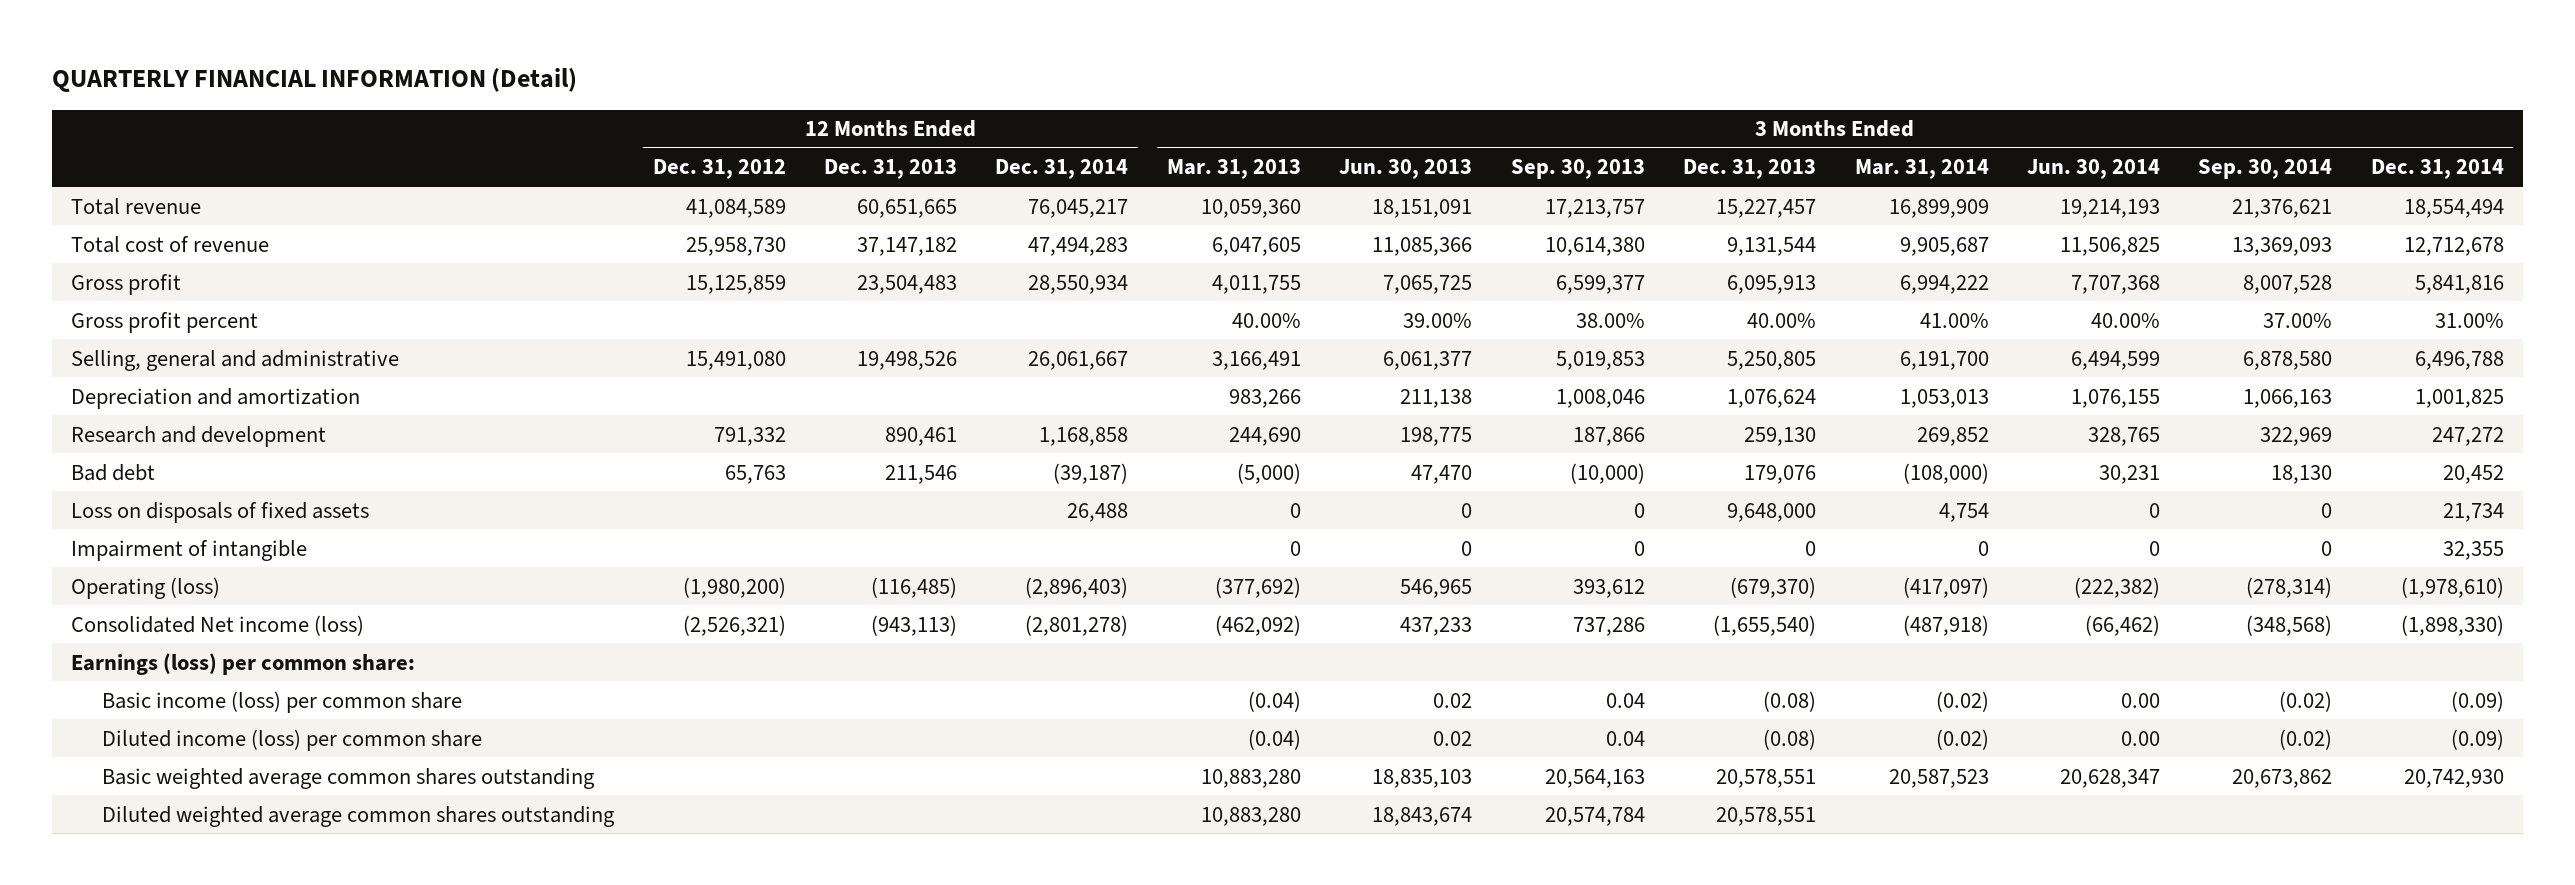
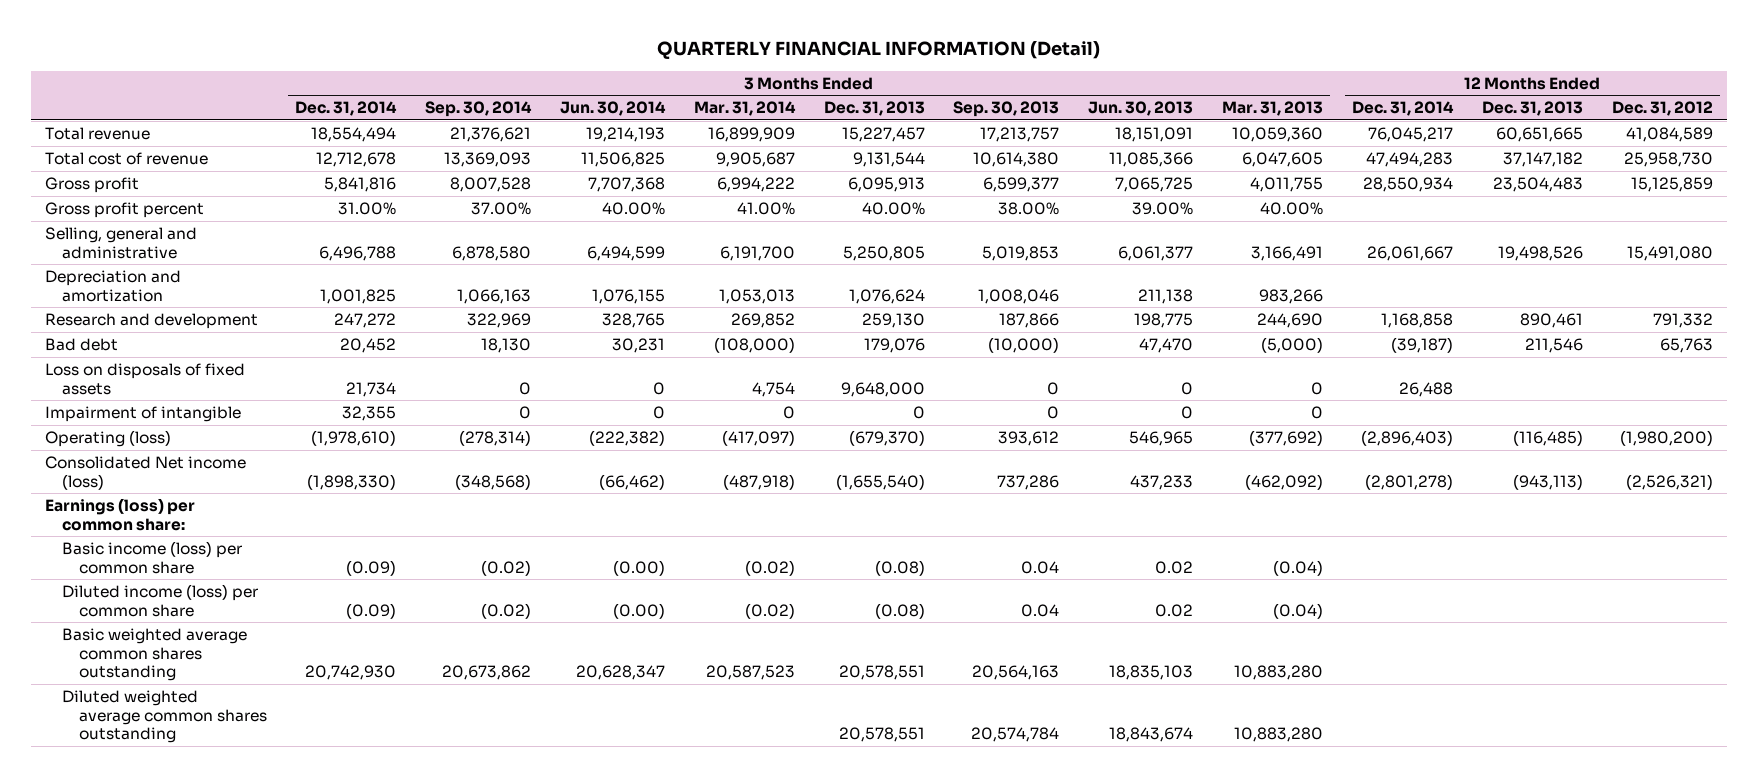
- | 12 Months Ended Dec. 31, 2012 | 12 Months Ended Dec. 31, 2013 | 12 Months Ended Dec. 31, 2014 | 3 Months Ended Mar. 31, 2013 | 3 Months Ended Jun. 30, 2013 | 3 Months Ended Sep. 30, 2013 | 3 Months Ended Dec. 31, 2013 | 3 Months Ended Mar. 31, 2014 | 3 Months Ended Jun. 30, 2014 | 3 Months Ended Sep. 30, 2014 | 3 Months Ended Dec. 31, 2014
+ | 3 Months Ended Dec. 31, 2014 | 3 Months Ended Sep. 30, 2014 | 3 Months Ended Jun. 30, 2014 | 3 Months Ended Mar. 31, 2014 | 3 Months Ended Dec. 31, 2013 | 3 Months Ended Sep. 30, 2013 | 3 Months Ended Jun. 30, 2013 | 3 Months Ended Mar. 31, 2013 | 12 Months Ended Dec. 31, 2014 | 12 Months Ended Dec. 31, 2013 | 12 Months Ended Dec. 31, 2012
- Basic income (loss) per common share | | | | (0.04) | 0.02 | 0.04 | (0.08) | (0.02) | 0.00 | (0.02) | (0.09)
- Diluted income (loss) per common share | | | | (0.04) | 0.02 | 0.04 | (0.08) | (0.02) | 0.00 | (0.02) | (0.09)
+ Basic income (loss) per common share | (0.09) | (0.02) | (0.00) | (0.02) | (0.08) | 0.04 | 0.02 | (0.04) | | |
+ Diluted income (loss) per common share | (0.09) | (0.02) | (0.00) | (0.02) | (0.08) | 0.04 | 0.02 | (0.04) | | |

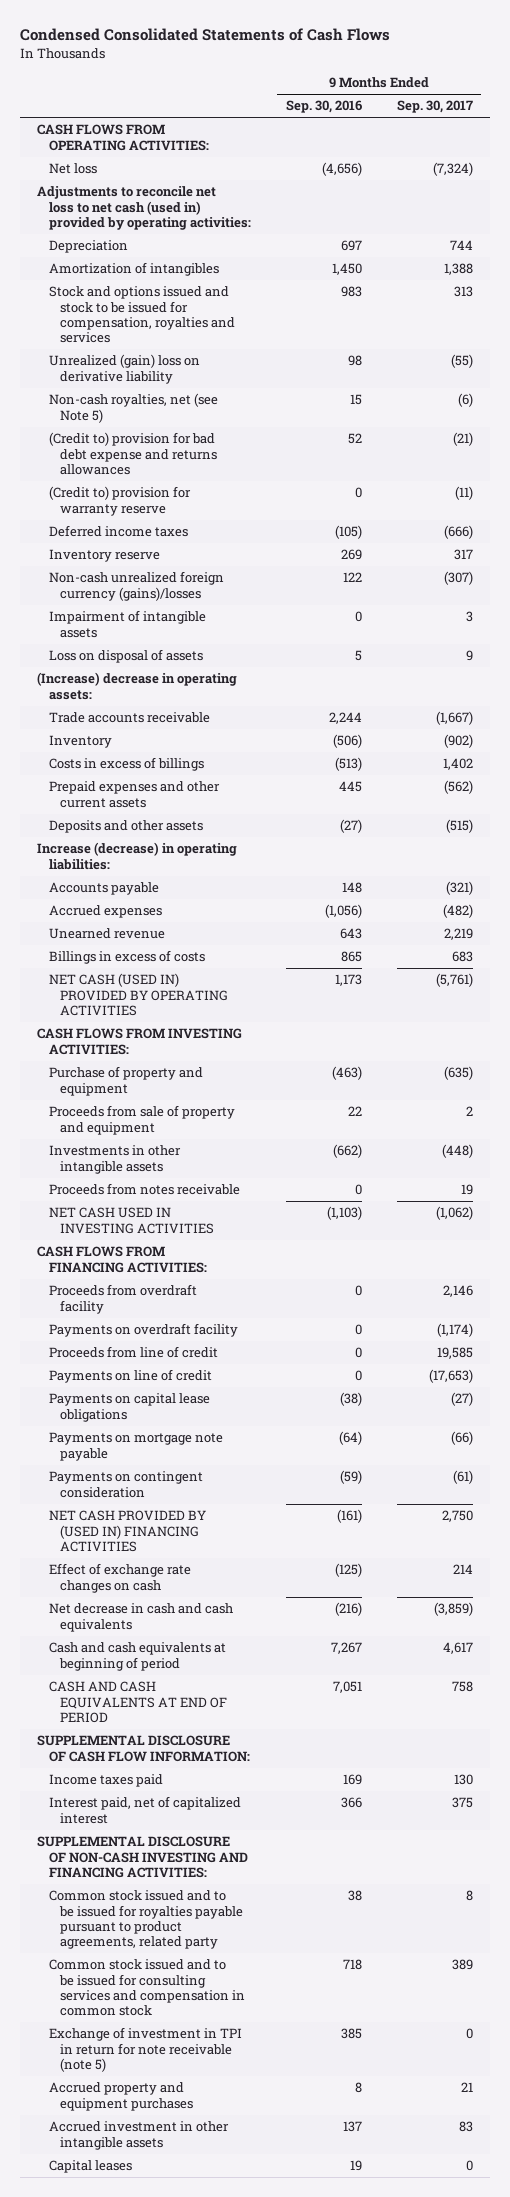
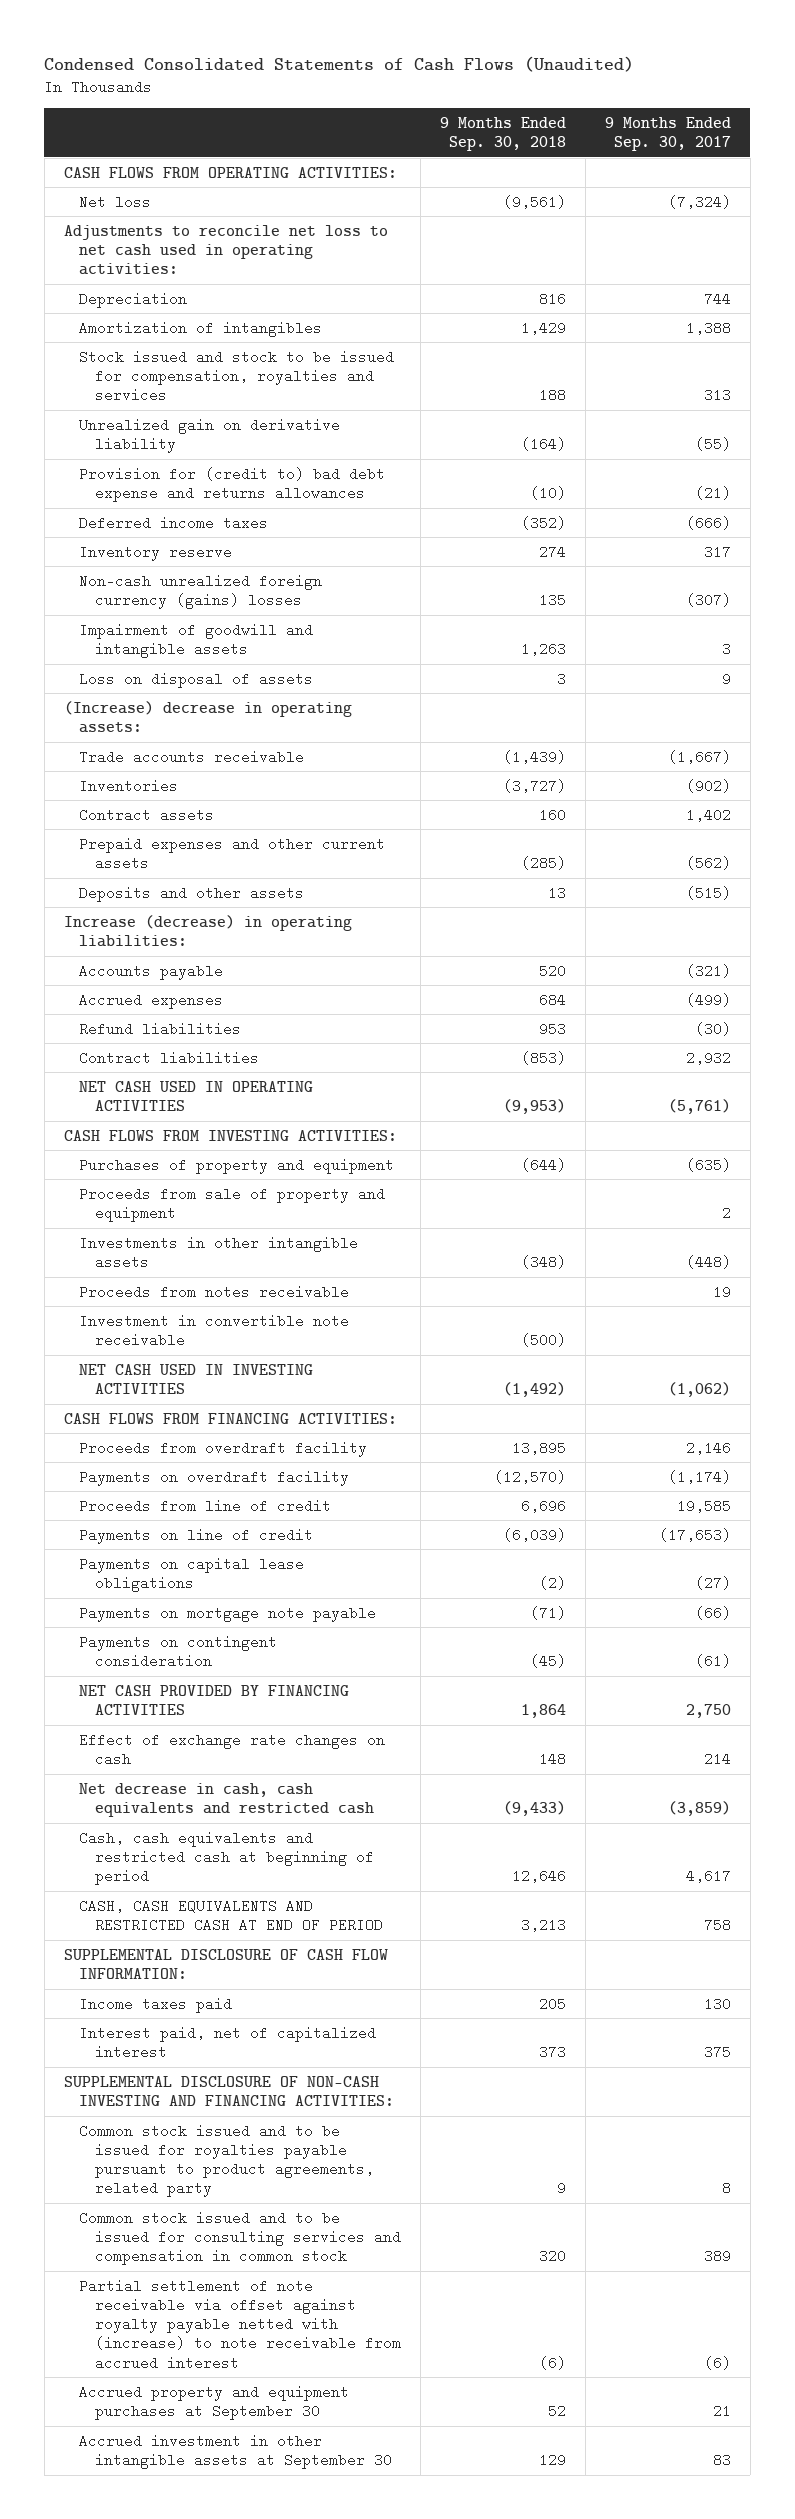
- Condensed Consolidated Statements of Cash Flows
+ Condensed Consolidated Statements of Cash Flows (Unaudited)
- | 9 Months Ended Sep. 30, 2016 | 9 Months Ended Sep. 30, 2017
+ | 9 Months Ended Sep. 30, 2018 | 9 Months Ended Sep. 30, 2017
- Adjustments to reconcile net loss to net cash (used in) provided by operating activities:
+ Adjustments to reconcile net loss to net cash used in operating activities:
- Stock and options issued and stock to be issued for compensation, royalties and services | 983 | 313
- Unrealized (gain) loss on derivative liability | 98 | (55)
- Non-cash royalties, net (see Note 5) | 15 | (6)
- (Credit to) provision for bad debt expense and returns allowances | 52 | (21)
- (Credit to) provision for warranty reserve | 0 | (11)
+ Stock issued and stock to be issued for compensation, royalties and services | 188 | 313
+ Unrealized gain on derivative liability | (164) | (55)
+ Provision for (credit to) bad debt expense and returns allowances | (10) | (21)
- Non-cash unrealized foreign currency (gains)/losses | 122 | (307)
- Impairment of intangible assets | 0 | 3
+ Non-cash unrealized foreign currency (gains) losses | 135 | (307)
+ Impairment of goodwill and intangible assets | 1,263 | 3
- Inventory | (506) | (902)
- Costs in excess of billings | (513) | 1,402
+ Inventories | (3,727) | (902)
+ Contract assets | 160 | 1,402
- Accrued expenses | (1,056) | (482)
- Unearned revenue | 643 | 2,219
- Billings in excess of costs | 865 | 683
- NET CASH (USED IN) PROVIDED BY OPERATING ACTIVITIES | 1,173 | (5,761)
+ Accrued expenses | 684 | (499)
+ Refund liabilities | 953 | (30)
+ Contract liabilities | (853) | 2,932
+ NET CASH USED IN OPERATING ACTIVITIES | (9,953) | (5,761)
- Purchase of property and equipment | (463) | (635)
+ Purchases of property and equipment | (644) | (635)
+ Investment in convertible note receivable | (500) |
- NET CASH PROVIDED BY (USED IN) FINANCING ACTIVITIES | (161) | 2,750
+ NET CASH PROVIDED BY FINANCING ACTIVITIES | 1,864 | 2,750
- Net decrease in cash and cash equivalents | (216) | (3,859)
- Cash and cash equivalents at beginning of period | 7,267 | 4,617
- CASH AND CASH EQUIVALENTS AT END OF PERIOD | 7,051 | 758
+ Net decrease in cash, cash equivalents and restricted cash | (9,433) | (3,859)
+ Cash, cash equivalents and restricted cash at beginning of period | 12,646 | 4,617
+ CASH, CASH EQUIVALENTS AND RESTRICTED CASH AT END OF PERIOD | 3,213 | 758
- Exchange of investment in TPI in return for note receivable (note 5) | 385 | 0
- Accrued property and equipment purchases | 8 | 21
- Accrued investment in other intangible assets | 137 | 83
- Capital leases | 19 | 0
+ Partial settlement of note receivable via offset against royalty payable netted with (increase) to note receivable from accrued interest | (6) | (6)
+ Accrued property and equipment purchases at September 30 | 52 | 21
+ Accrued investment in other intangible assets at September 30 | 129 | 83

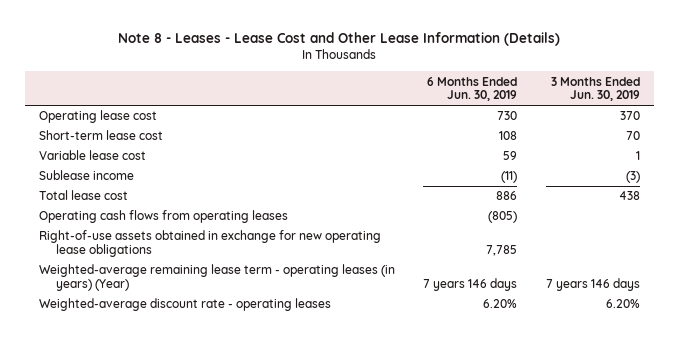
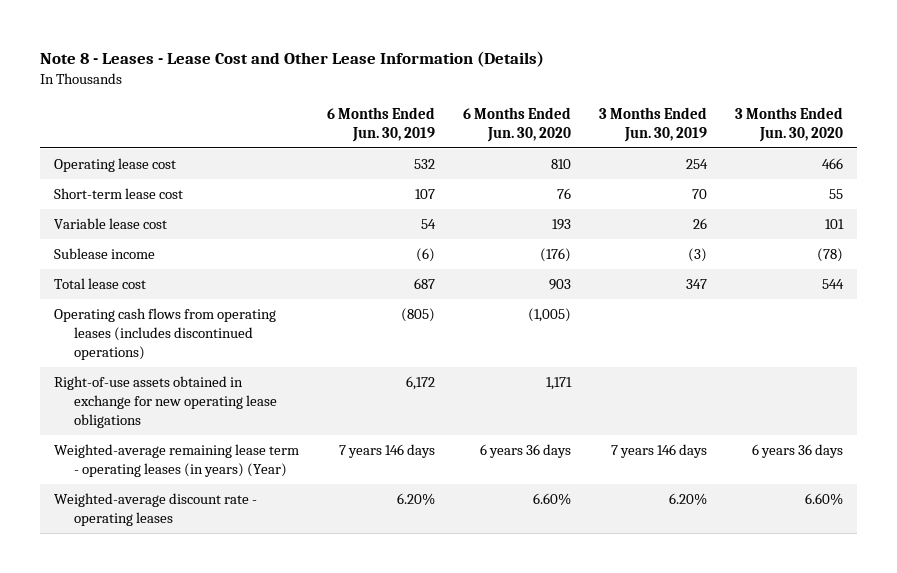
- | 6 Months Ended Jun. 30, 2019 | 3 Months Ended Jun. 30, 2019
+ | 6 Months Ended Jun. 30, 2019 | 6 Months Ended Jun. 30, 2020 | 3 Months Ended Jun. 30, 2019 | 3 Months Ended Jun. 30, 2020
- Operating lease cost | 730 | 370
- Short-term lease cost | 108 | 70
- Variable lease cost | 59 | 1
- Sublease income | (11) | (3)
- Total lease cost | 886 | 438
- Operating cash flows from operating leases | (805) |
- Right-of-use assets obtained in exchange for new operating lease obligations | 7,785 |
+ Operating lease cost | 532 | 810 | 254 | 466
+ Short-term lease cost | 107 | 76 | 70 | 55
+ Variable lease cost | 54 | 193 | 26 | 101
+ Sublease income | (6) | (176) | (3) | (78)
+ Total lease cost | 687 | 903 | 347 | 544
+ Operating cash flows from operating leases (includes discontinued operations) | (805) | (1,005) | |
+ Right-of-use assets obtained in exchange for new operating lease obligations | 6,172 | 1,171 | |

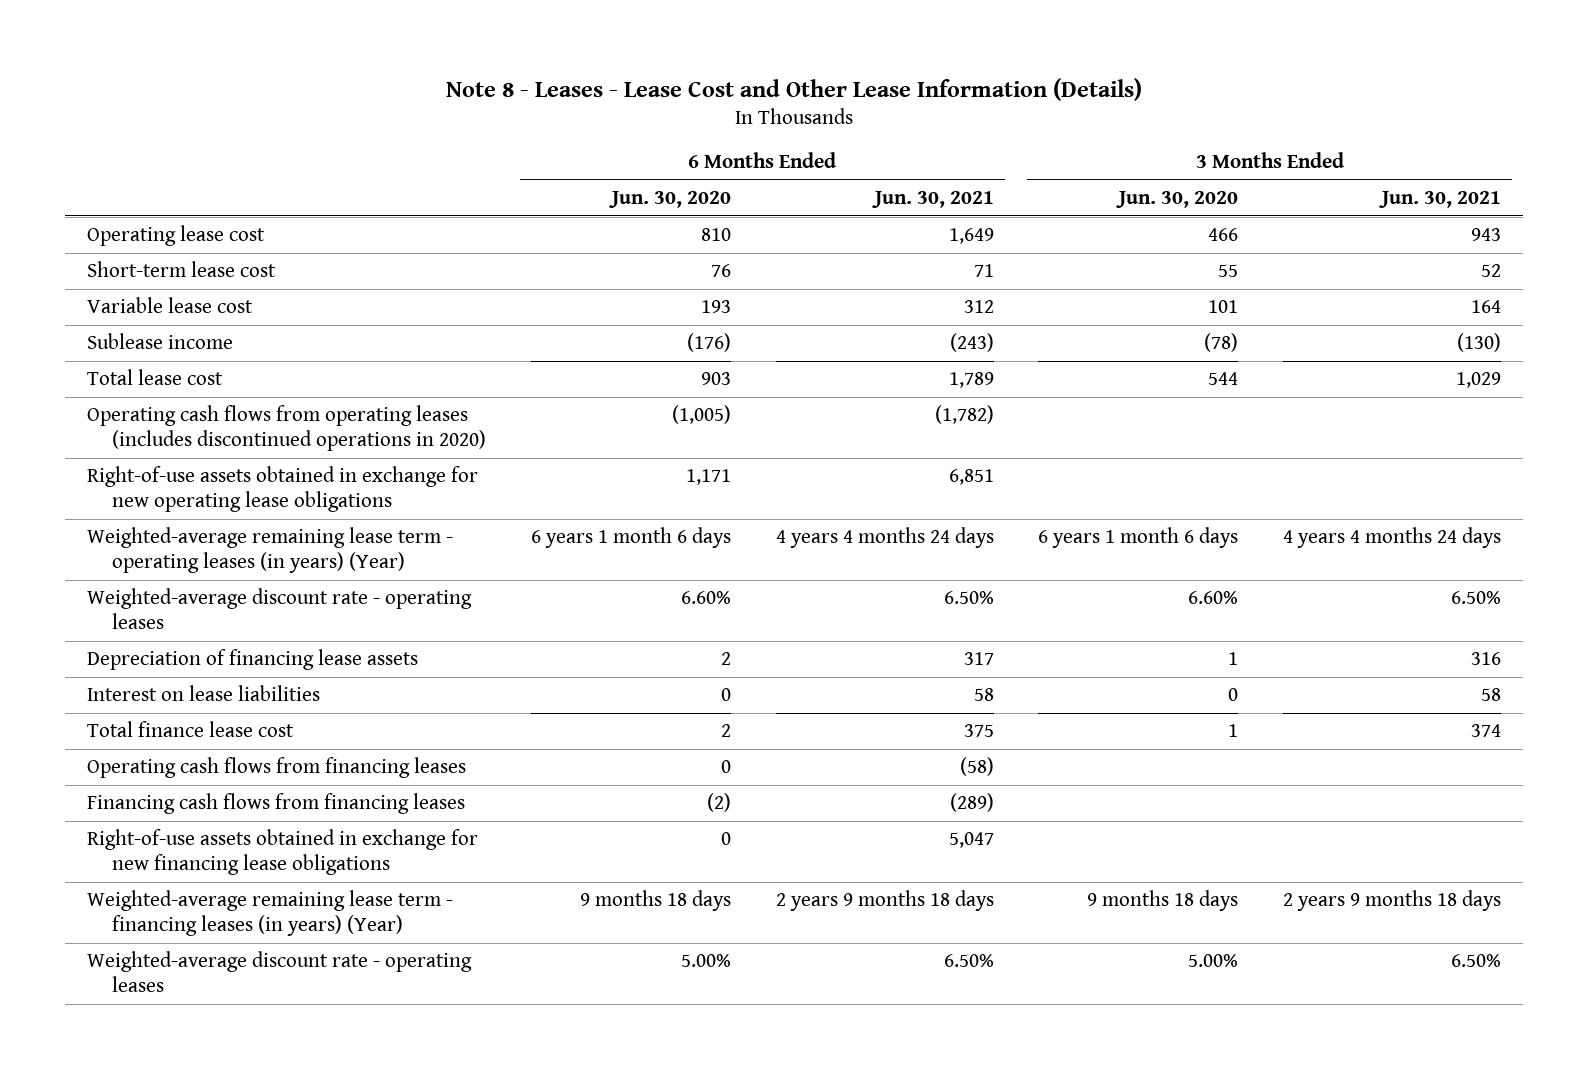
- | 6 Months Ended Jun. 30, 2019 | 6 Months Ended Jun. 30, 2020 | 3 Months Ended Jun. 30, 2019 | 3 Months Ended Jun. 30, 2020
+ | 6 Months Ended Jun. 30, 2020 | 6 Months Ended Jun. 30, 2021 | 3 Months Ended Jun. 30, 2020 | 3 Months Ended Jun. 30, 2021
- Operating cash flows from operating leases (includes discontinued operations) | (805) | (1,005) | |
+ Operating cash flows from operating leases (includes discontinued operations in 2020) | (1,005) | (1,782) | |
- Weighted-average remaining lease term - operating leases (in years) (Year) | 7 years 146 days | 6 years 36 days | 7 years 146 days | 6 years 36 days
+ Weighted-average remaining lease term - operating leases (in years) (Year) | 6 years 1 month 6 days | 4 years 4 months 24 days | 6 years 1 month 6 days | 4 years 4 months 24 days
+ Depreciation of financing lease assets | 2 | 317 | 1 | 316
+ Interest on lease liabilities | 0 | 58 | 0 | 58
+ Total finance lease cost | 2 | 375 | 1 | 374
+ Operating cash flows from financing leases | 0 | (58) | |
+ Financing cash flows from financing leases | (2) | (289) | |
+ Right-of-use assets obtained in exchange for new financing lease obligations | 0 | 5,047 | |
+ Weighted-average remaining lease term - financing leases (in years) (Year) | 9 months 18 days | 2 years 9 months 18 days | 9 months 18 days | 2 years 9 months 18 days
+ Weighted-average discount rate - operating leases | 5.00% | 6.50% | 5.00% | 6.50%

